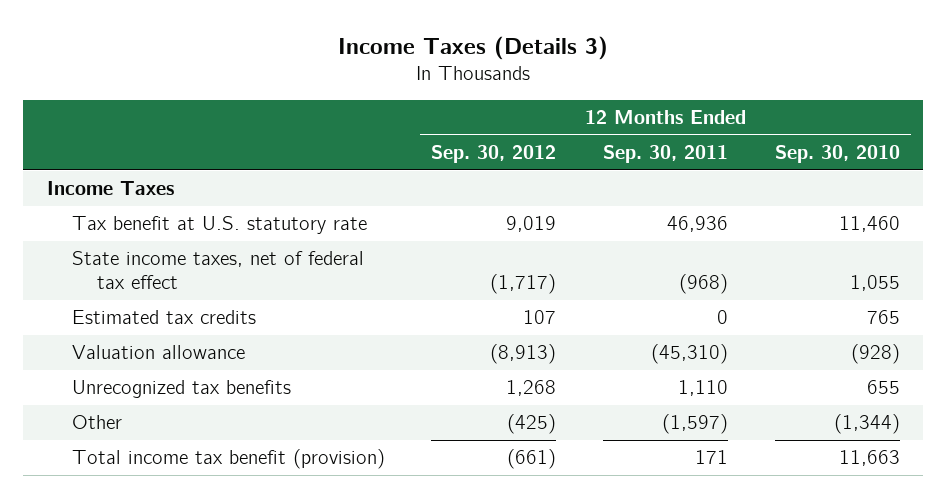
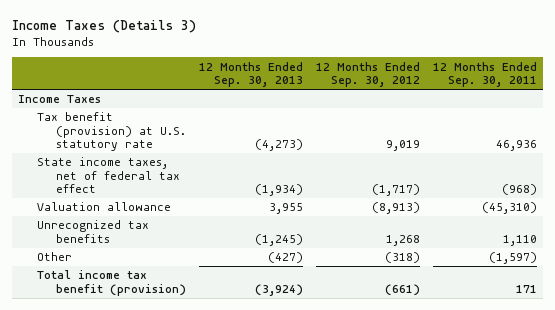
- | 12 Months Ended Sep. 30, 2012 | 12 Months Ended Sep. 30, 2011 | 12 Months Ended Sep. 30, 2010
+ | 12 Months Ended Sep. 30, 2013 | 12 Months Ended Sep. 30, 2012 | 12 Months Ended Sep. 30, 2011
- Tax benefit at U.S. statutory rate | 9,019 | 46,936 | 11,460
+ Tax benefit (provision) at U.S. statutory rate | (4,273) | 9,019 | 46,936
- Estimated tax credits | 107 | 0 | 765
- Other | (425) | (1,597) | (1,344)
+ Other | (427) | (318) | (1,597)

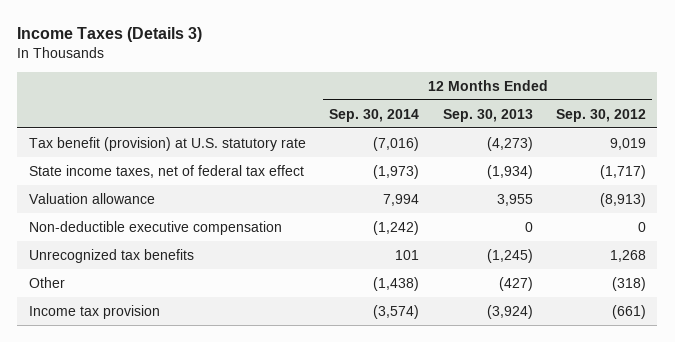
- | 12 Months Ended Sep. 30, 2013 | 12 Months Ended Sep. 30, 2012 | 12 Months Ended Sep. 30, 2011
+ | 12 Months Ended Sep. 30, 2014 | 12 Months Ended Sep. 30, 2013 | 12 Months Ended Sep. 30, 2012
- Income Taxes
+ Non-deductible executive compensation | (1,242) | 0 | 0
- Total income tax benefit (provision) | (3,924) | (661) | 171
+ Income tax provision | (3,574) | (3,924) | (661)

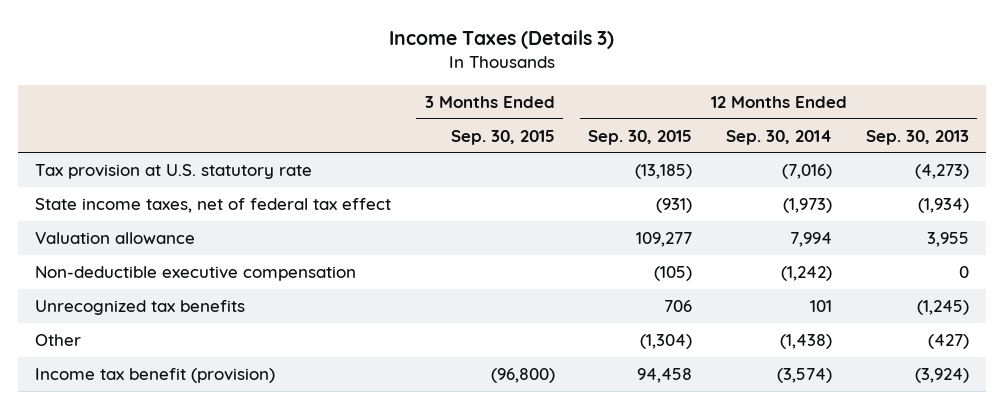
- | 12 Months Ended Sep. 30, 2014 | 12 Months Ended Sep. 30, 2013 | 12 Months Ended Sep. 30, 2012
+ | 3 Months Ended Sep. 30, 2015 | 12 Months Ended Sep. 30, 2015 | 12 Months Ended Sep. 30, 2014 | 12 Months Ended Sep. 30, 2013
- Tax benefit (provision) at U.S. statutory rate | (7,016) | (4,273) | 9,019
+ Tax provision at U.S. statutory rate | | (13,185) | (7,016) | (4,273)
- Income tax provision | (3,574) | (3,924) | (661)
+ Income tax benefit (provision) | (96,800) | 94,458 | (3,574) | (3,924)

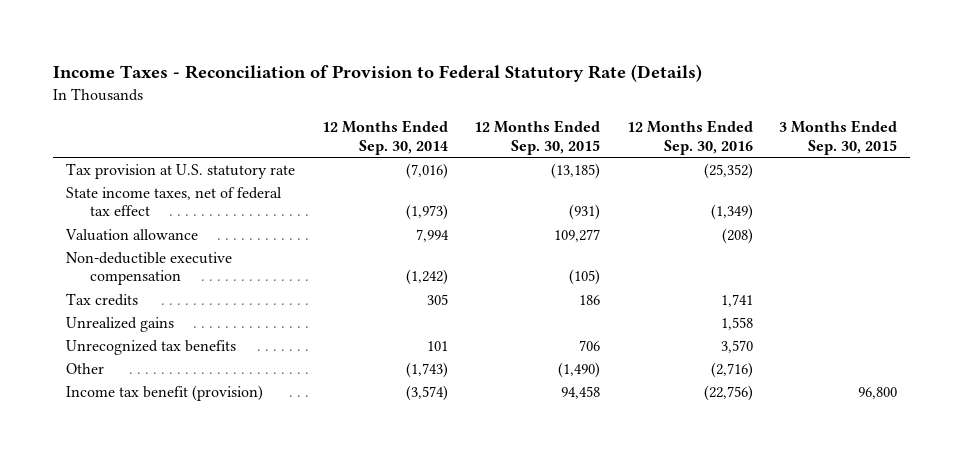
- Income Taxes (Details 3)
+ Income Taxes - Reconciliation of Provision to Federal Statutory Rate (Details)
- | 3 Months Ended Sep. 30, 2015 | 12 Months Ended Sep. 30, 2015 | 12 Months Ended Sep. 30, 2014 | 12 Months Ended Sep. 30, 2013
+ | 12 Months Ended Sep. 30, 2014 | 12 Months Ended Sep. 30, 2015 | 12 Months Ended Sep. 30, 2016 | 3 Months Ended Sep. 30, 2015
+ Tax credits | 305 | 186 | 1,741 |
+ Unrealized gains | | | 1,558 |
- Other | | (1,304) | (1,438) | (427)
- Income tax benefit (provision) | (96,800) | 94,458 | (3,574) | (3,924)
+ Other | (1,743) | (1,490) | (2,716) |
+ Income tax benefit (provision) | (3,574) | 94,458 | (22,756) | 96,800

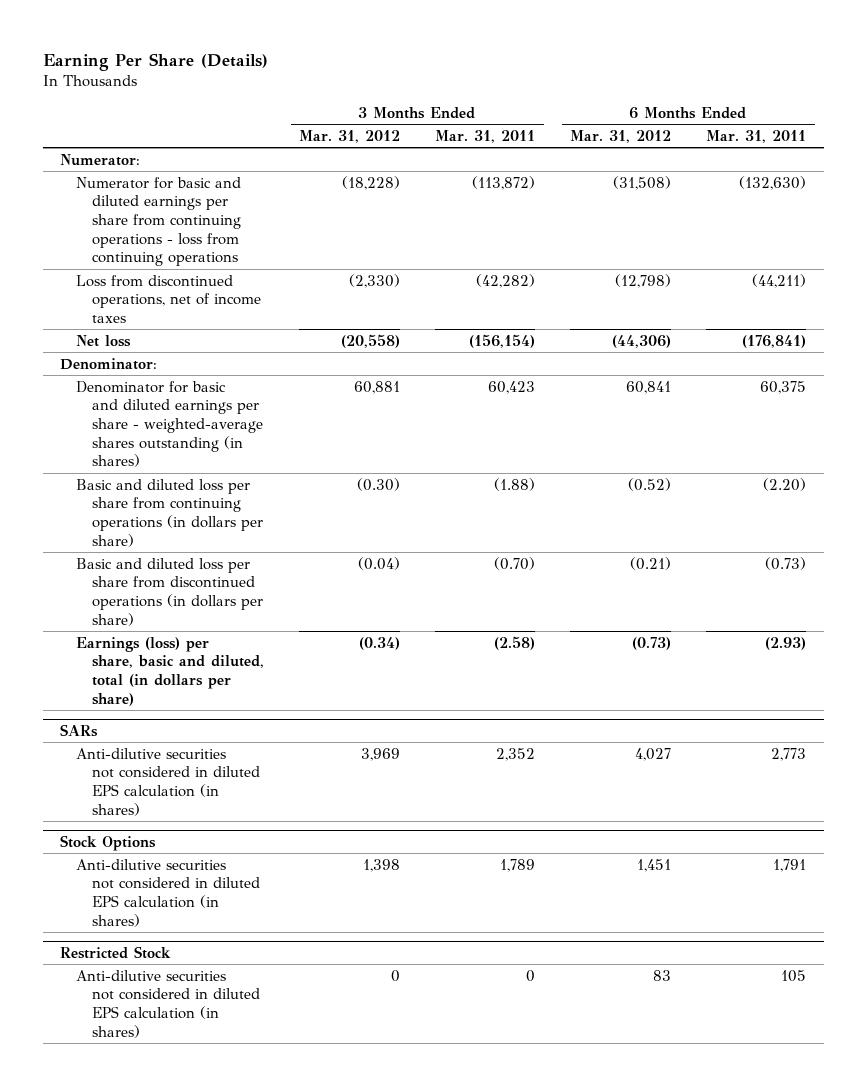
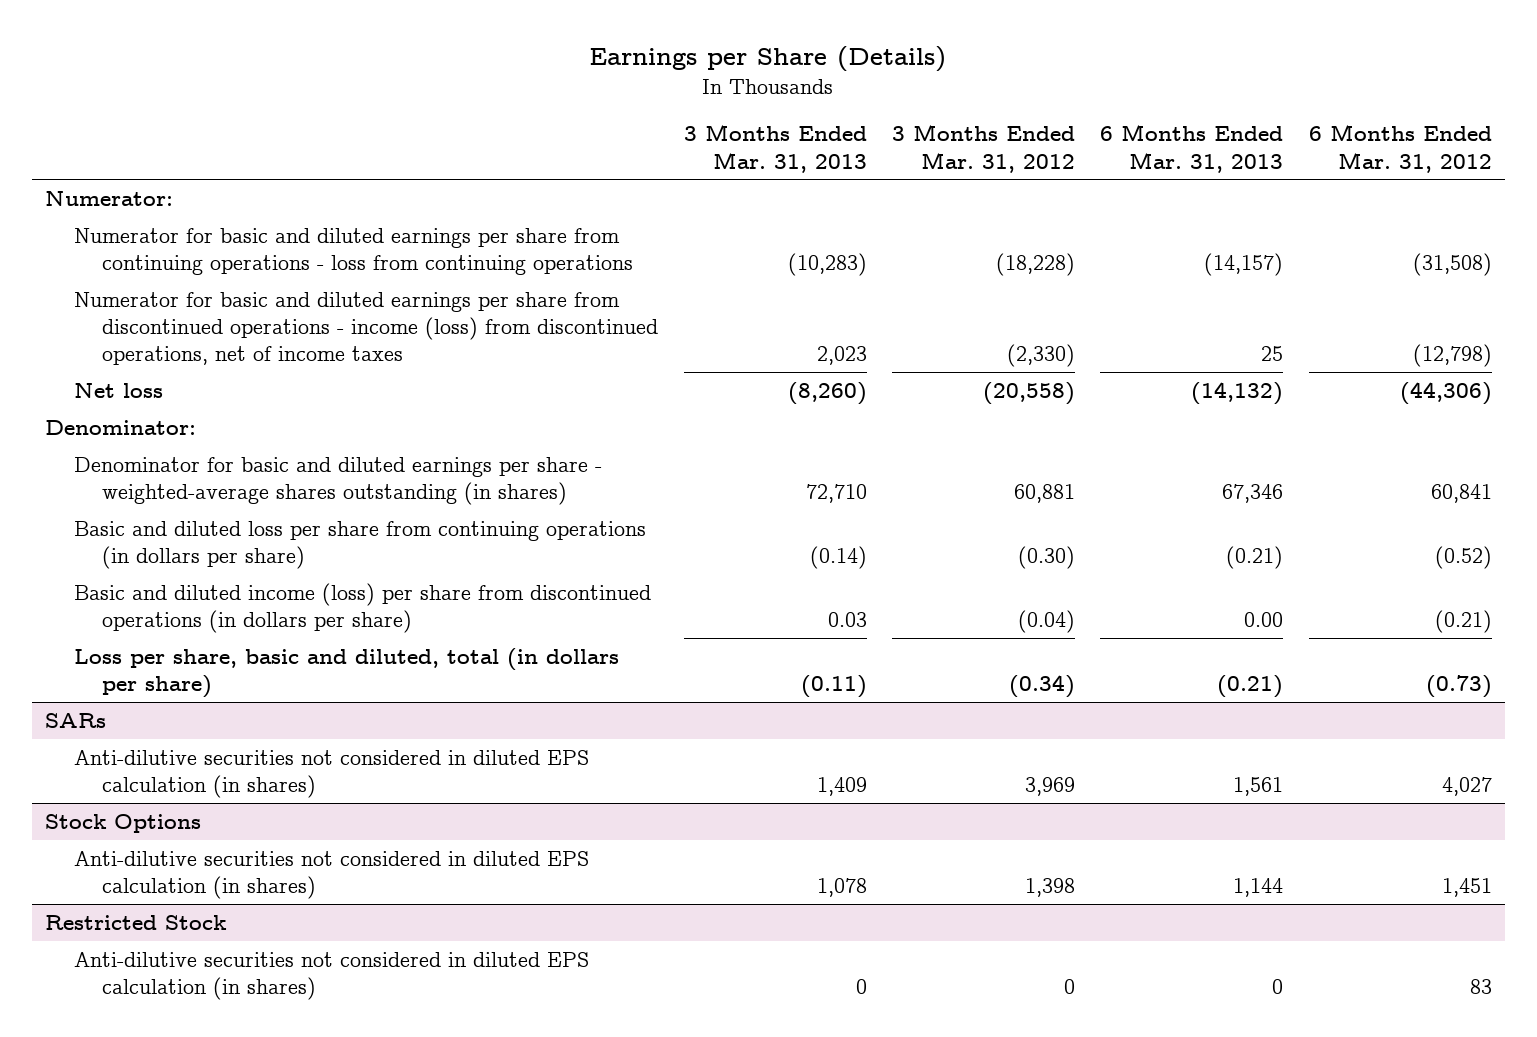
- Earning Per Share (Details)
+ Earnings per Share (Details)
- | 3 Months Ended Mar. 31, 2012 | 3 Months Ended Mar. 31, 2011 | 6 Months Ended Mar. 31, 2012 | 6 Months Ended Mar. 31, 2011
+ | 3 Months Ended Mar. 31, 2013 | 3 Months Ended Mar. 31, 2012 | 6 Months Ended Mar. 31, 2013 | 6 Months Ended Mar. 31, 2012
- Loss from discontinued operations, net of income taxes | (2,330) | (42,282) | (12,798) | (44,211)
+ Numerator for basic and diluted earnings per share from discontinued operations - income (loss) from discontinued operations, net of income taxes | 2,023 | (2,330) | 25 | (12,798)
- Basic and diluted loss per share from discontinued operations (in dollars per share) | (0.04) | (0.70) | (0.21) | (0.73)
- Earnings (loss) per share, basic and diluted, total (in dollars per share) | (0.34) | (2.58) | (0.73) | (2.93)
+ Basic and diluted income (loss) per share from discontinued operations (in dollars per share) | 0.03 | (0.04) | 0.00 | (0.21)
+ Loss per share, basic and diluted, total (in dollars per share) | (0.11) | (0.34) | (0.21) | (0.73)

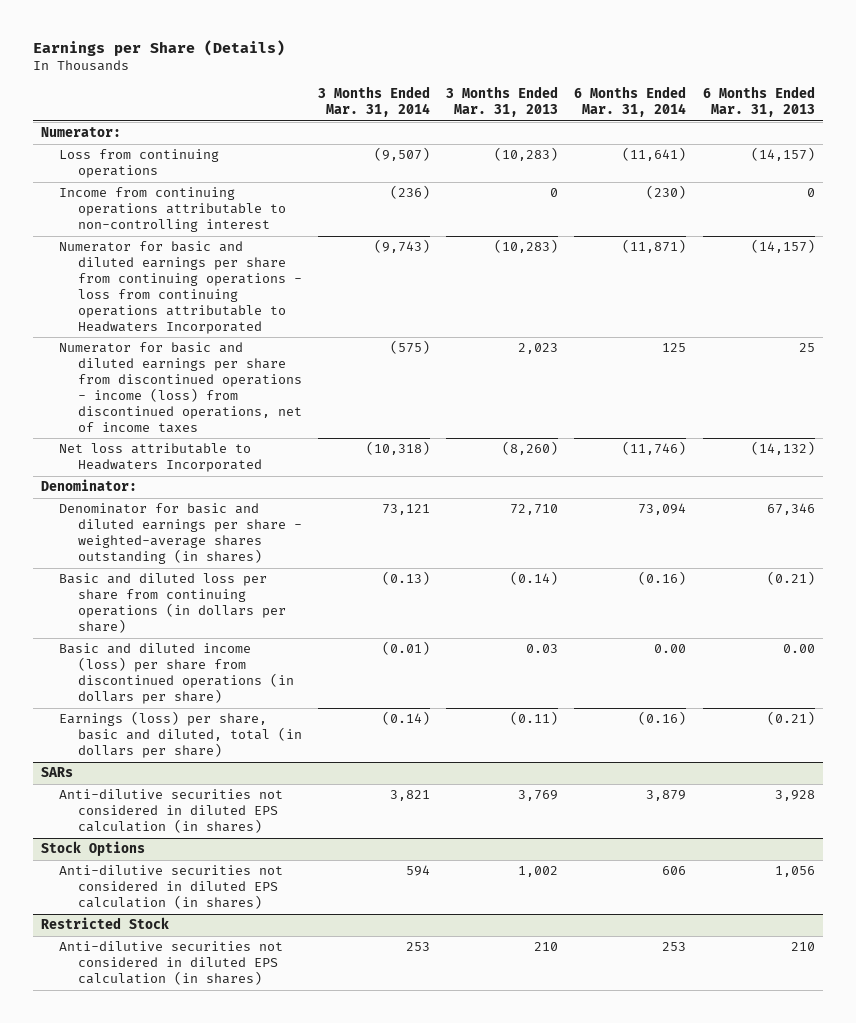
- | 3 Months Ended Mar. 31, 2013 | 3 Months Ended Mar. 31, 2012 | 6 Months Ended Mar. 31, 2013 | 6 Months Ended Mar. 31, 2012
+ | 3 Months Ended Mar. 31, 2014 | 3 Months Ended Mar. 31, 2013 | 6 Months Ended Mar. 31, 2014 | 6 Months Ended Mar. 31, 2013
- Numerator for basic and diluted earnings per share from continuing operations - loss from continuing operations | (10,283) | (18,228) | (14,157) | (31,508)
+ Loss from continuing operations | (9,507) | (10,283) | (11,641) | (14,157)
+ Income from continuing operations attributable to non-controlling interest | (236) | 0 | (230) | 0
+ Numerator for basic and diluted earnings per share from continuing operations - loss from continuing operations attributable to Headwaters Incorporated | (9,743) | (10,283) | (11,871) | (14,157)
- Net loss | (8,260) | (20,558) | (14,132) | (44,306)
+ Net loss attributable to Headwaters Incorporated | (10,318) | (8,260) | (11,746) | (14,132)
- Loss per share, basic and diluted, total (in dollars per share) | (0.11) | (0.34) | (0.21) | (0.73)
+ Earnings (loss) per share, basic and diluted, total (in dollars per share) | (0.14) | (0.11) | (0.16) | (0.21)
@ SARs
- Anti-dilutive securities not considered in diluted EPS calculation (in shares) | 1,409 | 3,969 | 1,561 | 4,027
+ Anti-dilutive securities not considered in diluted EPS calculation (in shares) | 3,821 | 3,769 | 3,879 | 3,928
@ Stock Options
- Anti-dilutive securities not considered in diluted EPS calculation (in shares) | 1,078 | 1,398 | 1,144 | 1,451
+ Anti-dilutive securities not considered in diluted EPS calculation (in shares) | 594 | 1,002 | 606 | 1,056
@ Restricted Stock
- Anti-dilutive securities not considered in diluted EPS calculation (in shares) | 0 | 0 | 0 | 83
+ Anti-dilutive securities not considered in diluted EPS calculation (in shares) | 253 | 210 | 253 | 210

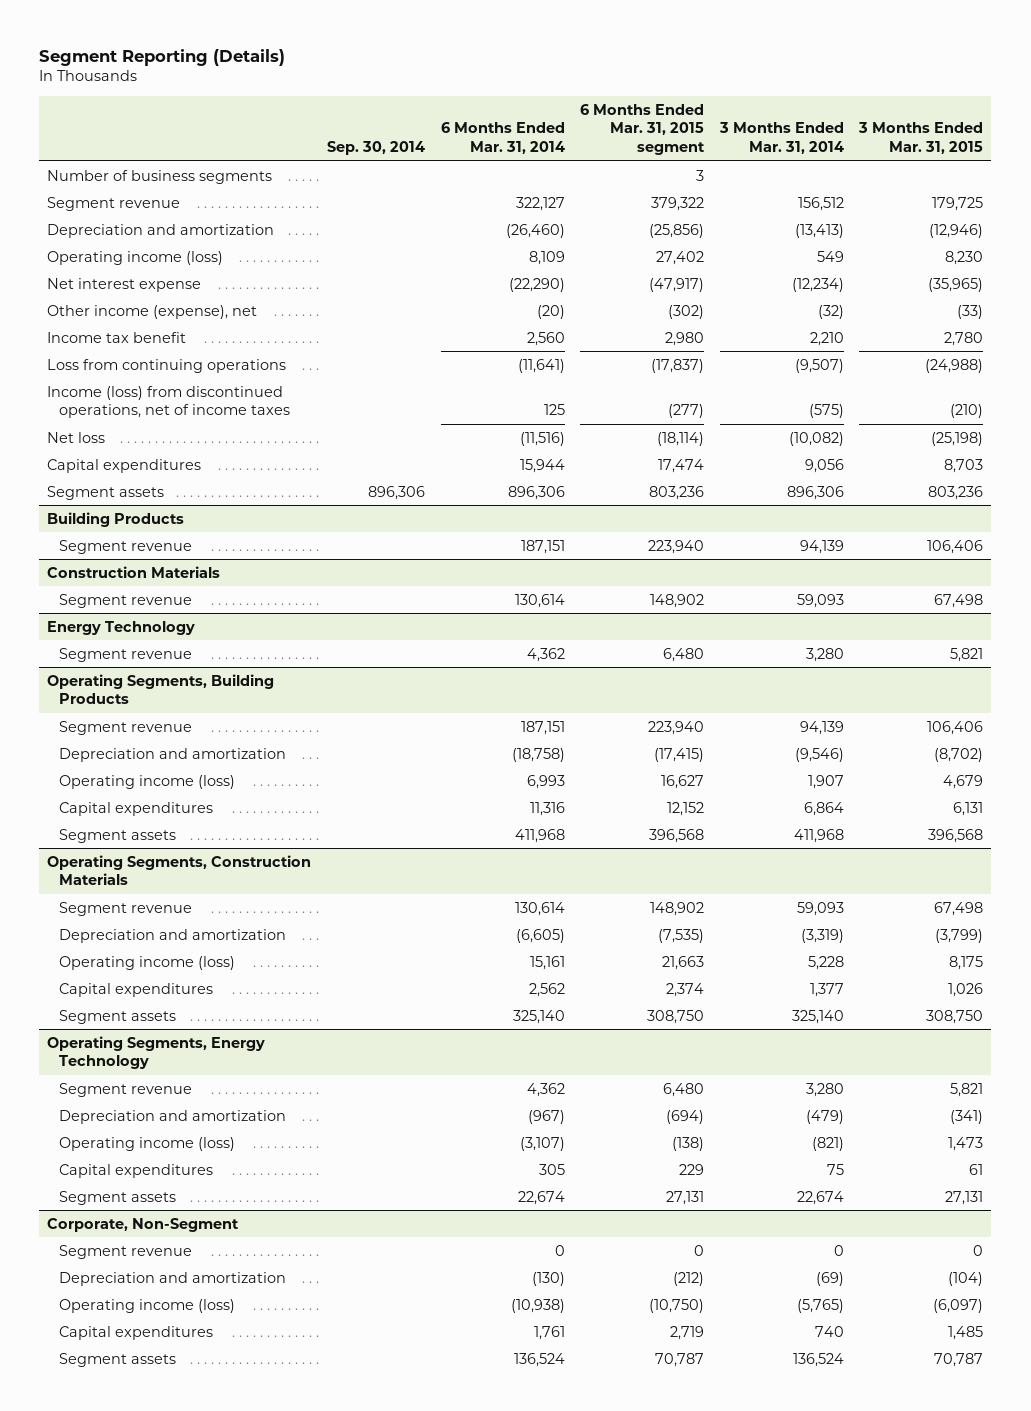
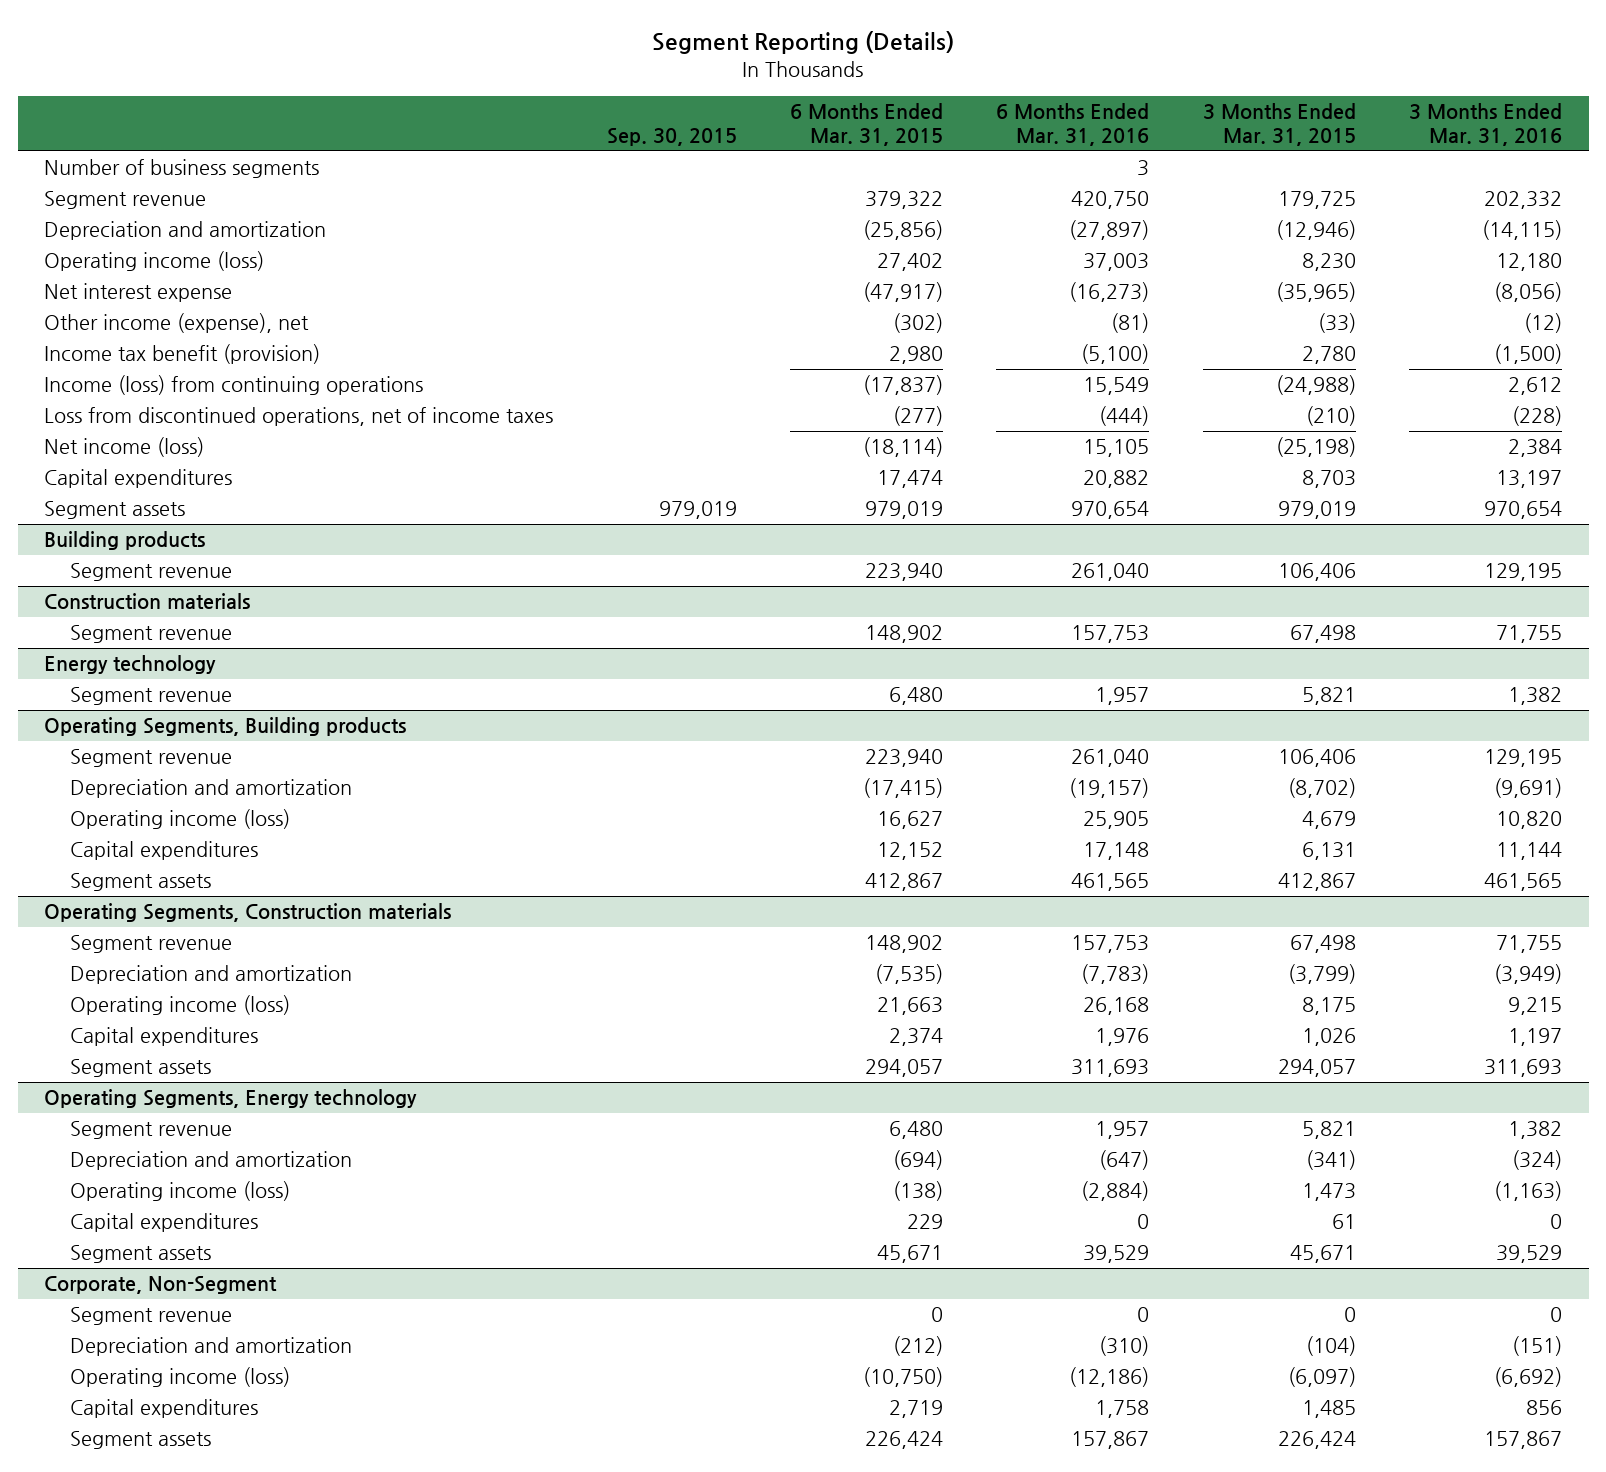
- | Sep. 30, 2014 | 6 Months Ended Mar. 31, 2014 | 6 Months Ended Mar. 31, 2015 segment | 3 Months Ended Mar. 31, 2014 | 3 Months Ended Mar. 31, 2015
+ | Sep. 30, 2015 | 6 Months Ended Mar. 31, 2015 | 6 Months Ended Mar. 31, 2016 | 3 Months Ended Mar. 31, 2015 | 3 Months Ended Mar. 31, 2016
- Income tax benefit | | 2,560 | 2,980 | 2,210 | 2,780
- Loss from continuing operations | | (11,641) | (17,837) | (9,507) | (24,988)
- Income (loss) from discontinued operations, net of income taxes | | 125 | (277) | (575) | (210)
- Net loss | | (11,516) | (18,114) | (10,082) | (25,198)
+ Income tax benefit (provision) | | 2,980 | (5,100) | 2,780 | (1,500)
+ Income (loss) from continuing operations | | (17,837) | 15,549 | (24,988) | 2,612
+ Loss from discontinued operations, net of income taxes | | (277) | (444) | (210) | (228)
+ Net income (loss) | | (18,114) | 15,105 | (25,198) | 2,384
- Segment assets | 896,306 | 896,306 | 803,236 | 896,306 | 803,236
- Building Products
+ Segment assets | 979,019 | 979,019 | 970,654 | 979,019 | 970,654
+ Building products
- Construction Materials
+ Construction materials
- Energy Technology
+ Energy technology
- Operating Segments, Building Products
+ Operating Segments, Building products
- Segment assets | | 411,968 | 396,568 | 411,968 | 396,568
- Operating Segments, Construction Materials
+ Segment assets | | 412,867 | 461,565 | 412,867 | 461,565
+ Operating Segments, Construction materials
- Segment assets | | 325,140 | 308,750 | 325,140 | 308,750
- Operating Segments, Energy Technology
+ Segment assets | | 294,057 | 311,693 | 294,057 | 311,693
+ Operating Segments, Energy technology
- Segment assets | | 22,674 | 27,131 | 22,674 | 27,131
+ Segment assets | | 45,671 | 39,529 | 45,671 | 39,529
@ Corporate, Non-Segment
- Segment assets | | 136,524 | 70,787 | 136,524 | 70,787
+ Segment assets | | 226,424 | 157,867 | 226,424 | 157,867

